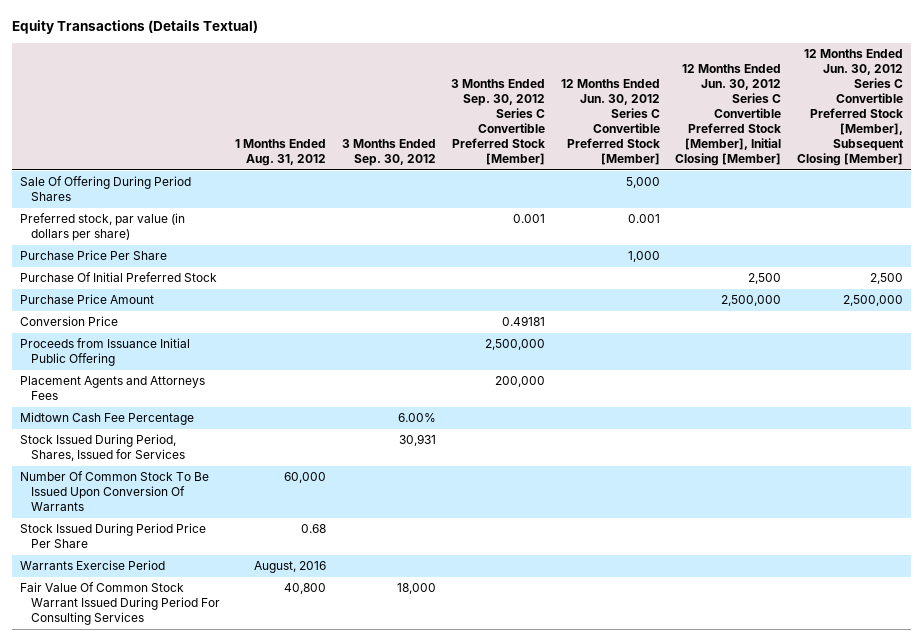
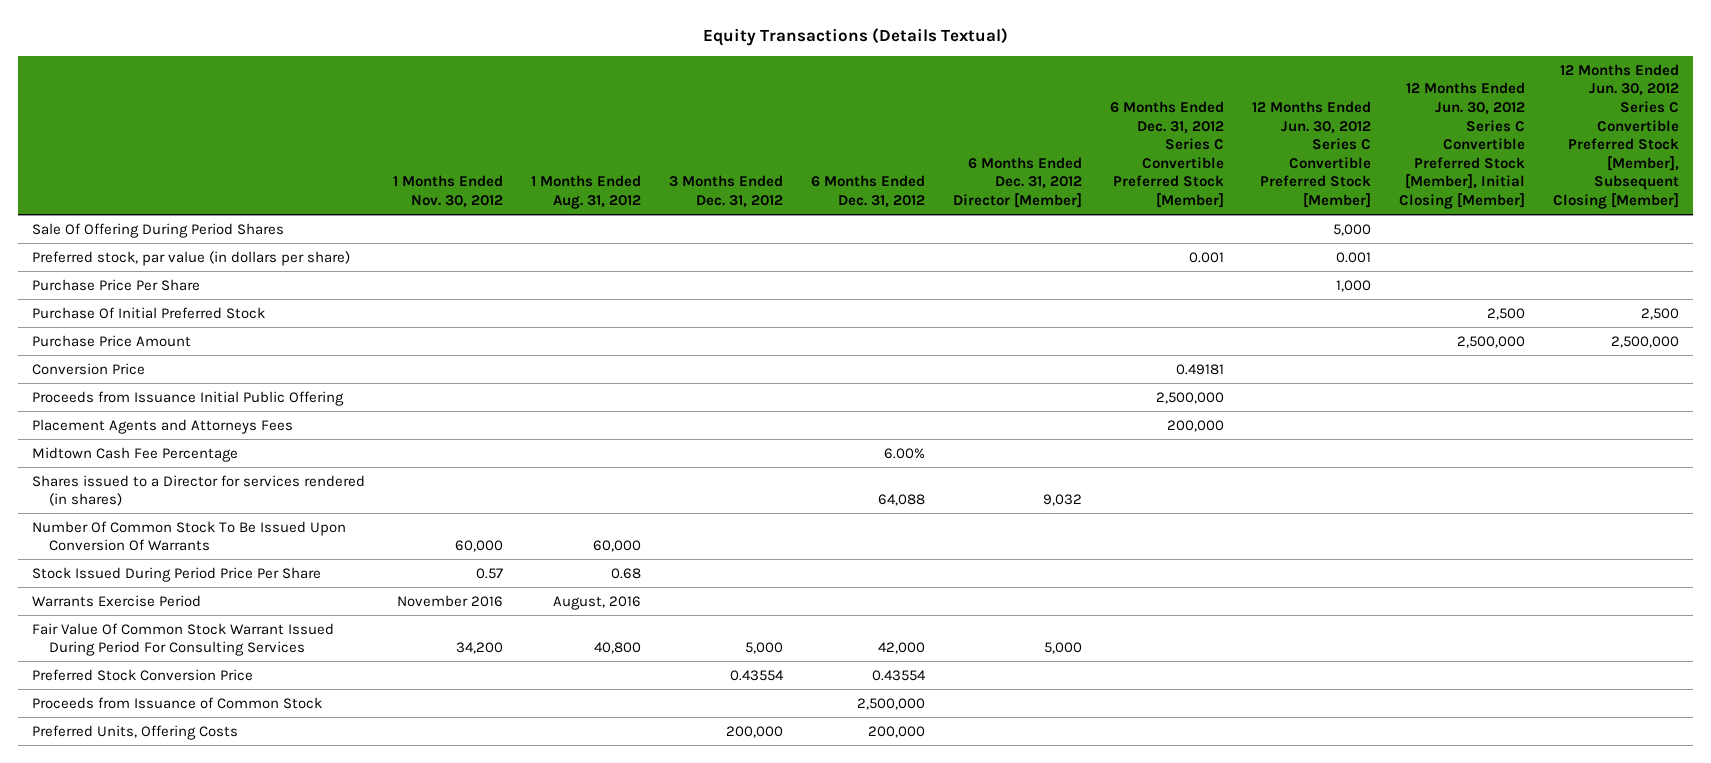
- | 1 Months Ended Aug. 31, 2012 | 3 Months Ended Sep. 30, 2012 | 3 Months Ended Sep. 30, 2012 Series C Convertible Preferred Stock [Member] | 12 Months Ended Jun. 30, 2012 Series C Convertible Preferred Stock [Member] | 12 Months Ended Jun. 30, 2012 Series C Convertible Preferred Stock [Member], Initial Closing [Member] | 12 Months Ended Jun. 30, 2012 Series C Convertible Preferred Stock [Member], Subsequent Closing [Member]
+ | 1 Months Ended Nov. 30, 2012 | 1 Months Ended Aug. 31, 2012 | 3 Months Ended Dec. 31, 2012 | 6 Months Ended Dec. 31, 2012 | 6 Months Ended Dec. 31, 2012 Director [Member] | 6 Months Ended Dec. 31, 2012 Series C Convertible Preferred Stock [Member] | 12 Months Ended Jun. 30, 2012 Series C Convertible Preferred Stock [Member] | 12 Months Ended Jun. 30, 2012 Series C Convertible Preferred Stock [Member], Initial Closing [Member] | 12 Months Ended Jun. 30, 2012 Series C Convertible Preferred Stock [Member], Subsequent Closing [Member]
- Stock Issued During Period, Shares, Issued for Services | | 30,931 | | | |
+ Shares issued to a Director for services rendered (in shares) | | | | 64,088 | 9,032 | | | |
+ Preferred Stock Conversion Price | | | 0.43554 | 0.43554 | | | | |
+ Proceeds from Issuance of Common Stock | | | | 2,500,000 | | | | |
+ Preferred Units, Offering Costs | | | 200,000 | 200,000 | | | | |

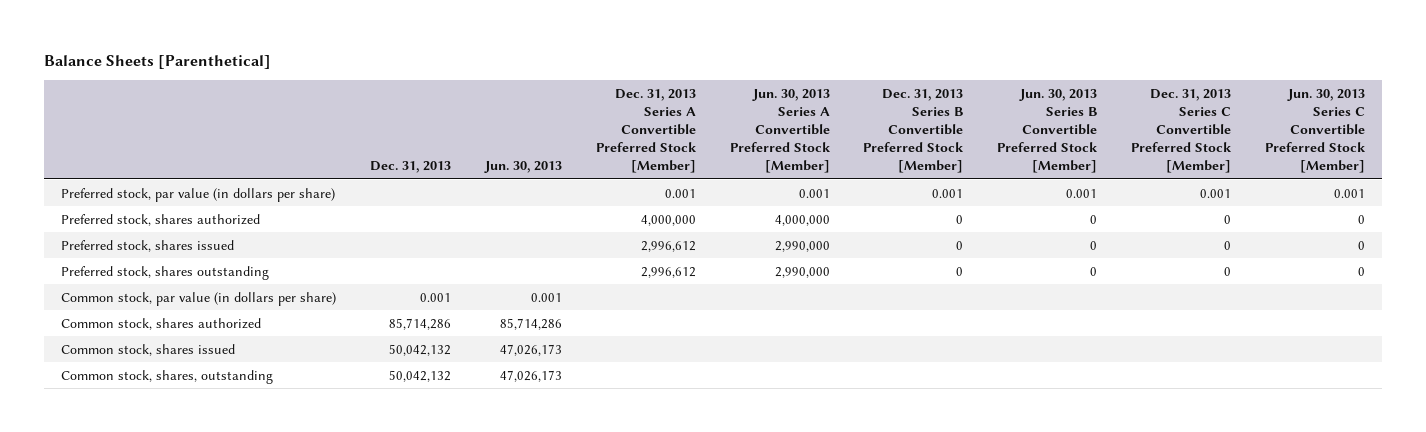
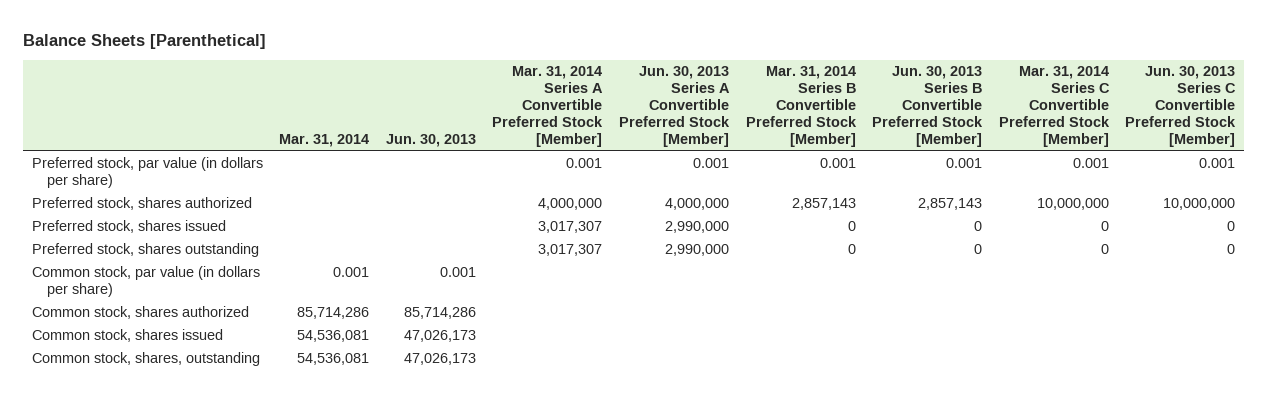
- | Dec. 31, 2013 | Jun. 30, 2013 | Dec. 31, 2013 Series A Convertible Preferred Stock [Member] | Jun. 30, 2013 Series A Convertible Preferred Stock [Member] | Dec. 31, 2013 Series B Convertible Preferred Stock [Member] | Jun. 30, 2013 Series B Convertible Preferred Stock [Member] | Dec. 31, 2013 Series C Convertible Preferred Stock [Member] | Jun. 30, 2013 Series C Convertible Preferred Stock [Member]
+ | Mar. 31, 2014 | Jun. 30, 2013 | Mar. 31, 2014 Series A Convertible Preferred Stock [Member] | Jun. 30, 2013 Series A Convertible Preferred Stock [Member] | Mar. 31, 2014 Series B Convertible Preferred Stock [Member] | Jun. 30, 2013 Series B Convertible Preferred Stock [Member] | Mar. 31, 2014 Series C Convertible Preferred Stock [Member] | Jun. 30, 2013 Series C Convertible Preferred Stock [Member]
- Preferred stock, shares authorized | | | 4,000,000 | 4,000,000 | 0 | 0 | 0 | 0
+ Preferred stock, shares authorized | | | 4,000,000 | 4,000,000 | 2,857,143 | 2,857,143 | 10,000,000 | 10,000,000

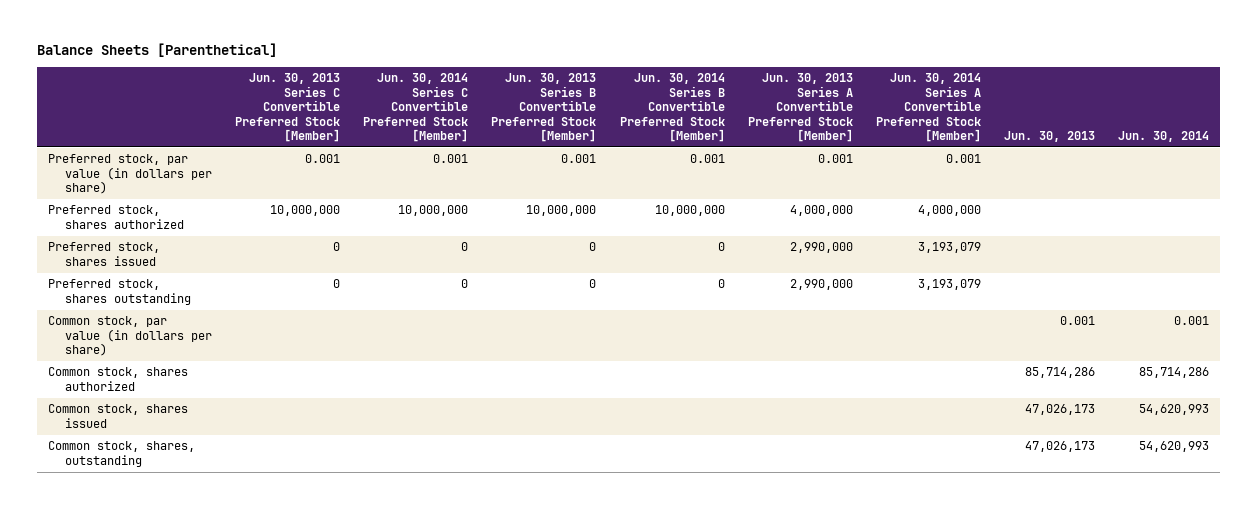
- | Mar. 31, 2014 | Jun. 30, 2013 | Mar. 31, 2014 Series A Convertible Preferred Stock [Member] | Jun. 30, 2013 Series A Convertible Preferred Stock [Member] | Mar. 31, 2014 Series B Convertible Preferred Stock [Member] | Jun. 30, 2013 Series B Convertible Preferred Stock [Member] | Mar. 31, 2014 Series C Convertible Preferred Stock [Member] | Jun. 30, 2013 Series C Convertible Preferred Stock [Member]
+ | Jun. 30, 2013 Series C Convertible Preferred Stock [Member] | Jun. 30, 2014 Series C Convertible Preferred Stock [Member] | Jun. 30, 2013 Series B Convertible Preferred Stock [Member] | Jun. 30, 2014 Series B Convertible Preferred Stock [Member] | Jun. 30, 2013 Series A Convertible Preferred Stock [Member] | Jun. 30, 2014 Series A Convertible Preferred Stock [Member] | Jun. 30, 2013 | Jun. 30, 2014
- Preferred stock, shares authorized | | | 4,000,000 | 4,000,000 | 2,857,143 | 2,857,143 | 10,000,000 | 10,000,000
+ Preferred stock, shares authorized | 10,000,000 | 10,000,000 | 10,000,000 | 10,000,000 | 4,000,000 | 4,000,000 | |

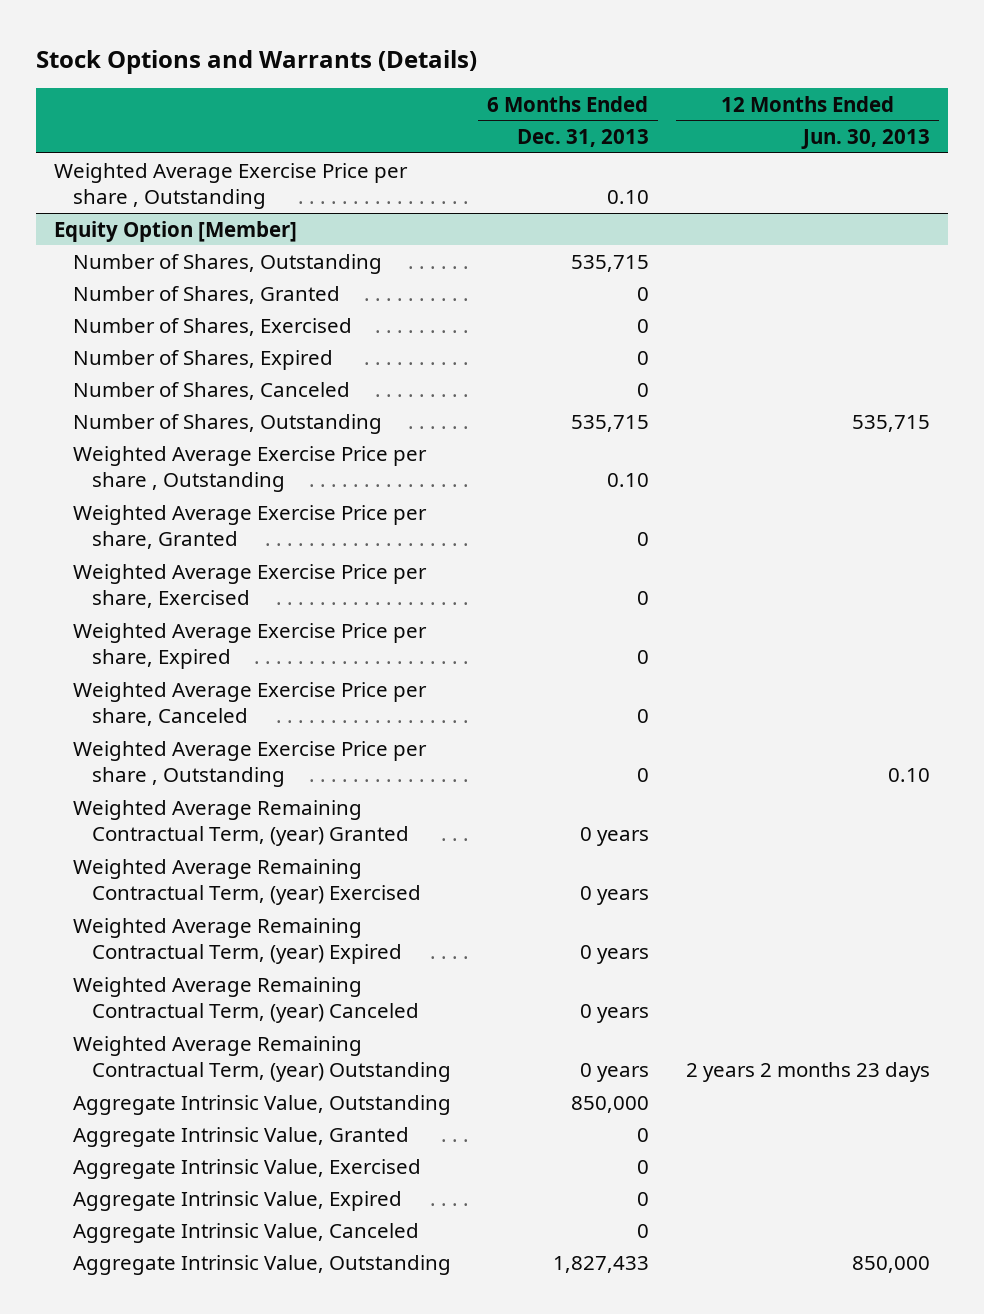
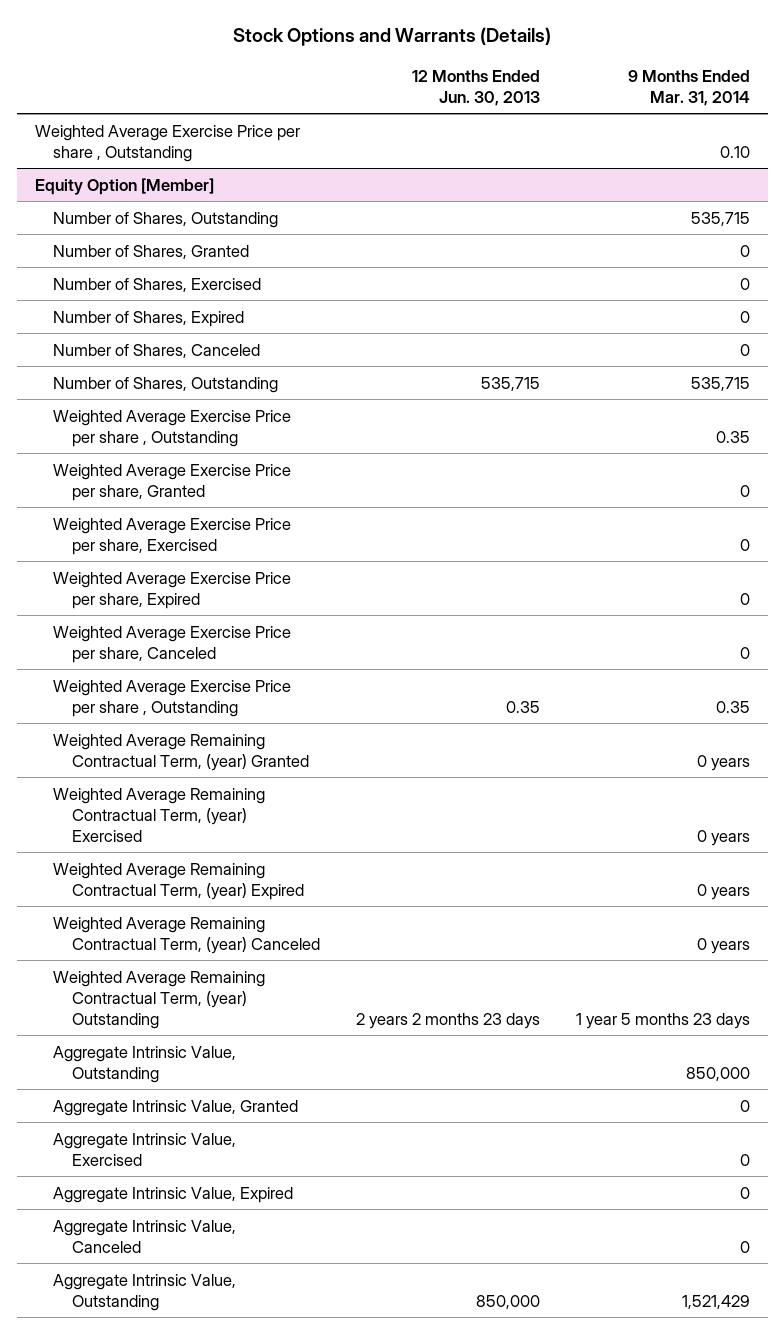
- | 6 Months Ended Dec. 31, 2013 | 12 Months Ended Jun. 30, 2013
+ | 12 Months Ended Jun. 30, 2013 | 9 Months Ended Mar. 31, 2014
@ Equity Option [Member]
- Weighted Average Exercise Price per share , Outstanding | 0 | 0.10
+ Weighted Average Exercise Price per share , Outstanding | 0.35 | 0.35

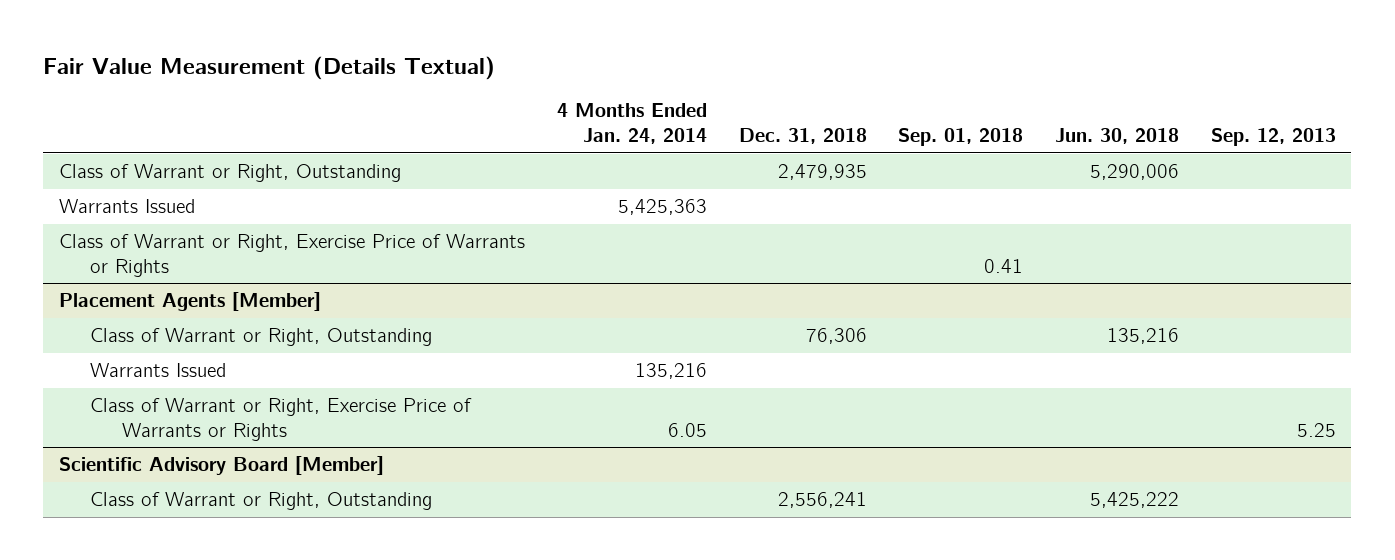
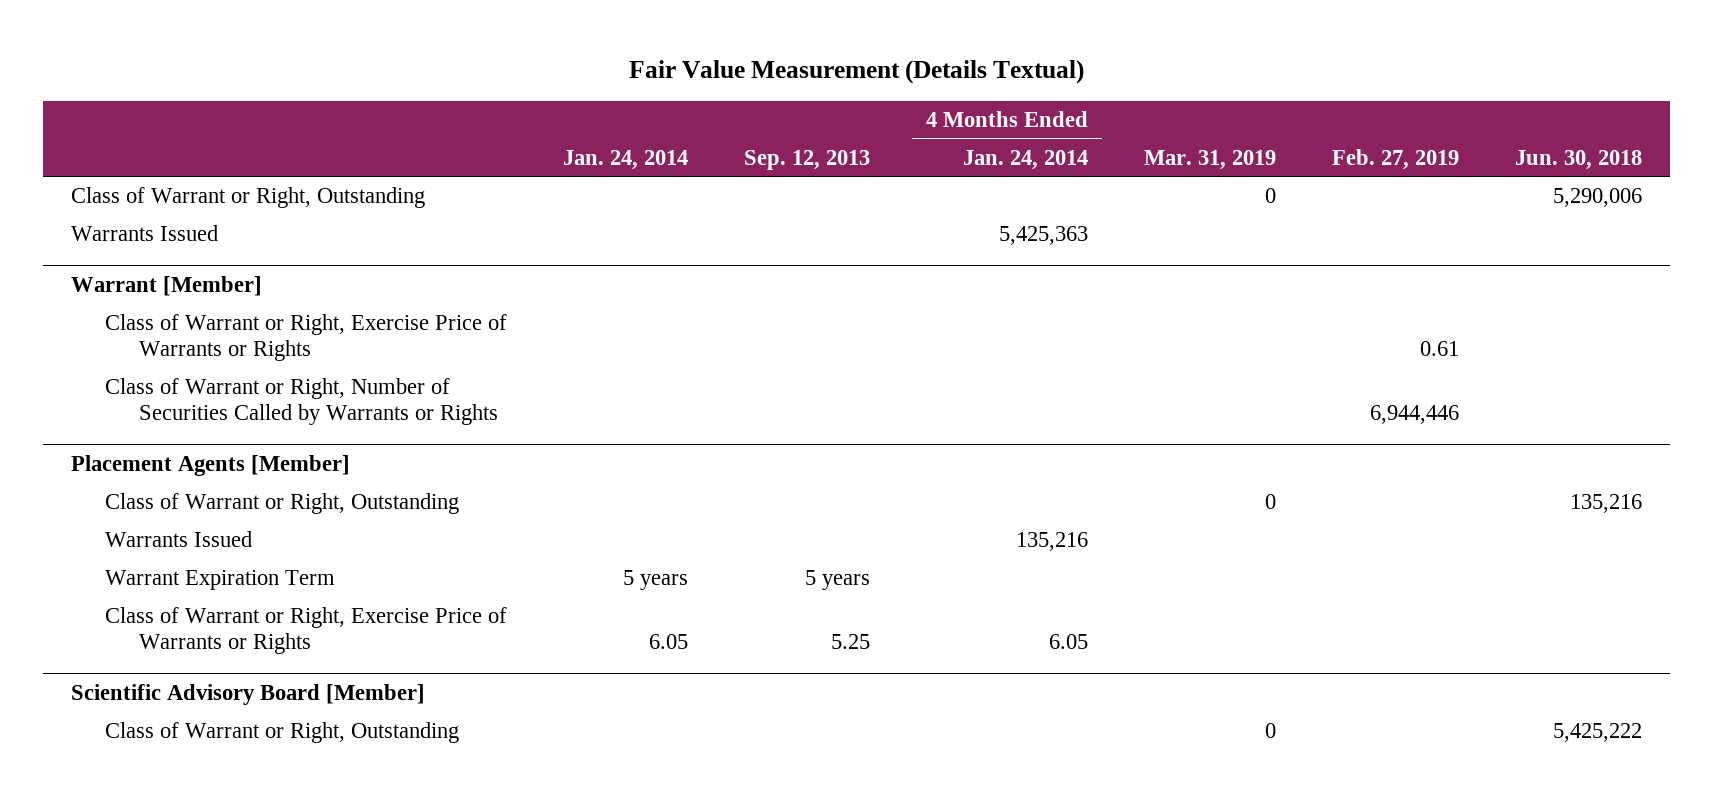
- | 4 Months Ended Jan. 24, 2014 | Dec. 31, 2018 | Sep. 01, 2018 | Jun. 30, 2018 | Sep. 12, 2013
+ | Jan. 24, 2014 | Sep. 12, 2013 | 4 Months Ended Jan. 24, 2014 | Mar. 31, 2019 | Feb. 27, 2019 | Jun. 30, 2018
- Class of Warrant or Right, Exercise Price of Warrants or Rights | | | 0.41 | |
+ Warrant [Member]
+ Class of Warrant or Right, Exercise Price of Warrants or Rights | | | | | 0.61 |
+ Class of Warrant or Right, Number of Securities Called by Warrants or Rights | | | | | 6,944,446 |
@ Placement Agents [Member]
+ Warrant Expiration Term | 5 years | 5 years | | | |

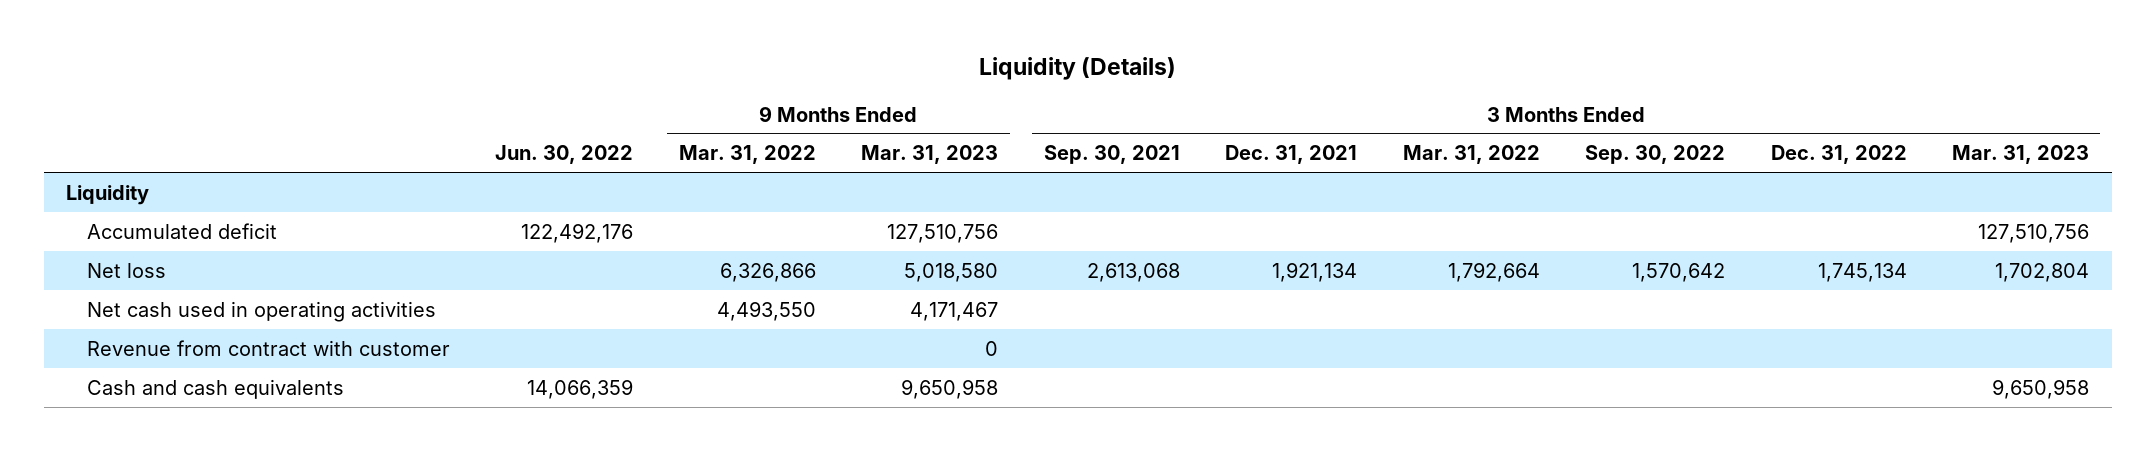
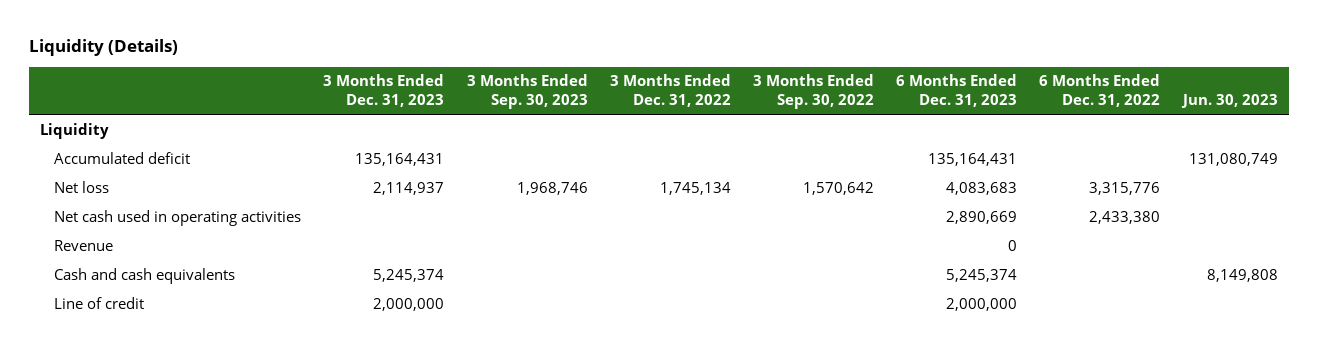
- | Jun. 30, 2022 | 9 Months Ended Mar. 31, 2022 | 9 Months Ended Mar. 31, 2023 | 3 Months Ended Sep. 30, 2021 | 3 Months Ended Dec. 31, 2021 | 3 Months Ended Mar. 31, 2022 | 3 Months Ended Sep. 30, 2022 | 3 Months Ended Dec. 31, 2022 | 3 Months Ended Mar. 31, 2023
+ | 3 Months Ended Dec. 31, 2023 | 3 Months Ended Sep. 30, 2023 | 3 Months Ended Dec. 31, 2022 | 3 Months Ended Sep. 30, 2022 | 6 Months Ended Dec. 31, 2023 | 6 Months Ended Dec. 31, 2022 | Jun. 30, 2023
- Revenue from contract with customer | | | 0 | | | | | |
+ Revenue | | | | | 0 | |
+ Line of credit | 2,000,000 | | | | 2,000,000 | |

